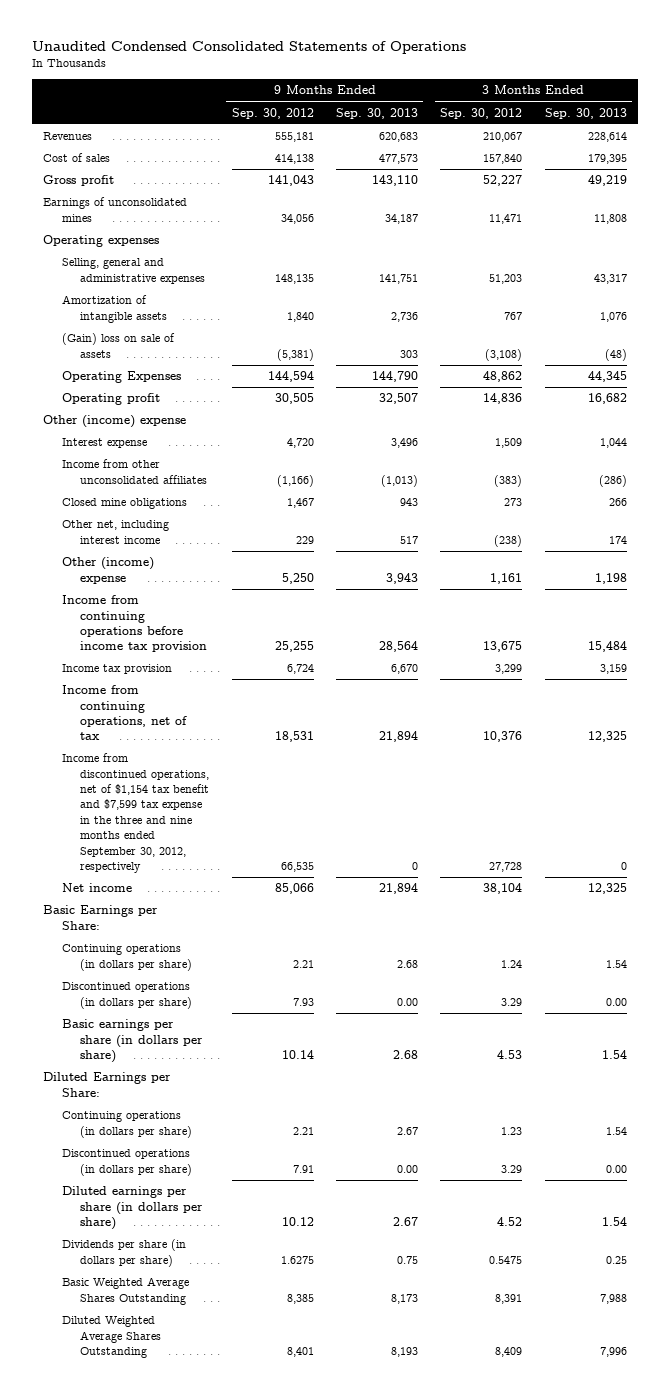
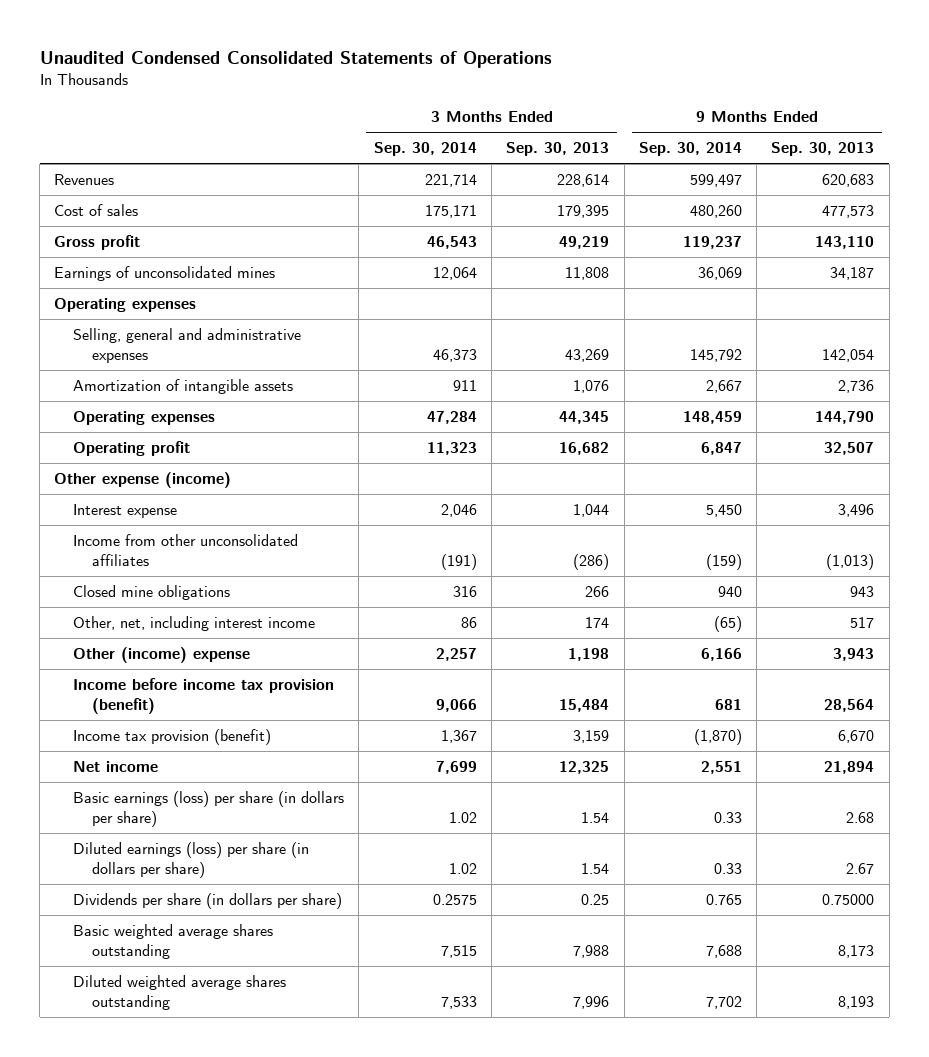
- | 9 Months Ended Sep. 30, 2012 | 9 Months Ended Sep. 30, 2013 | 3 Months Ended Sep. 30, 2012 | 3 Months Ended Sep. 30, 2013
+ | 3 Months Ended Sep. 30, 2014 | 3 Months Ended Sep. 30, 2013 | 9 Months Ended Sep. 30, 2014 | 9 Months Ended Sep. 30, 2013
- Selling, general and administrative expenses | 148,135 | 141,751 | 51,203 | 43,317
+ Selling, general and administrative expenses | 46,373 | 43,269 | 145,792 | 142,054
- (Gain) loss on sale of assets | (5,381) | 303 | (3,108) | (48)
- Operating Expenses | 144,594 | 144,790 | 48,862 | 44,345
+ Operating expenses | 47,284 | 44,345 | 148,459 | 144,790
- Other (income) expense
+ Other expense (income)
- Other net, including interest income | 229 | 517 | (238) | 174
+ Other, net, including interest income | 86 | 174 | (65) | 517
- Income from continuing operations before income tax provision | 25,255 | 28,564 | 13,675 | 15,484
- Income tax provision | 6,724 | 6,670 | 3,299 | 3,159
- Income from continuing operations, net of tax | 18,531 | 21,894 | 10,376 | 12,325
- Income from discontinued operations, net of $1,154 tax benefit and $7,599 tax expense in the three and nine months ended September 30, 2012, respectively | 66,535 | 0 | 27,728 | 0
+ Income before income tax provision (benefit) | 9,066 | 15,484 | 681 | 28,564
+ Income tax provision (benefit) | 1,367 | 3,159 | (1,870) | 6,670
- Basic Earnings per Share:
- Continuing operations (in dollars per share) | 2.21 | 2.68 | 1.24 | 1.54
- Discontinued operations (in dollars per share) | 7.93 | 0.00 | 3.29 | 0.00
- Basic earnings per share (in dollars per share) | 10.14 | 2.68 | 4.53 | 1.54
- Diluted Earnings per Share:
- Continuing operations (in dollars per share) | 2.21 | 2.67 | 1.23 | 1.54
- Discontinued operations (in dollars per share) | 7.91 | 0.00 | 3.29 | 0.00
- Diluted earnings per share (in dollars per share) | 10.12 | 2.67 | 4.52 | 1.54
- Dividends per share (in dollars per share) | 1.6275 | 0.75 | 0.5475 | 0.25
- Basic Weighted Average Shares Outstanding | 8,385 | 8,173 | 8,391 | 7,988
- Diluted Weighted Average Shares Outstanding | 8,401 | 8,193 | 8,409 | 7,996
+ Basic earnings (loss) per share (in dollars per share) | 1.02 | 1.54 | 0.33 | 2.68
+ Diluted earnings (loss) per share (in dollars per share) | 1.02 | 1.54 | 0.33 | 2.67
+ Dividends per share (in dollars per share) | 0.2575 | 0.25 | 0.765 | 0.75000
+ Basic weighted average shares outstanding | 7,515 | 7,988 | 7,688 | 8,173
+ Diluted weighted average shares outstanding | 7,533 | 7,996 | 7,702 | 8,193

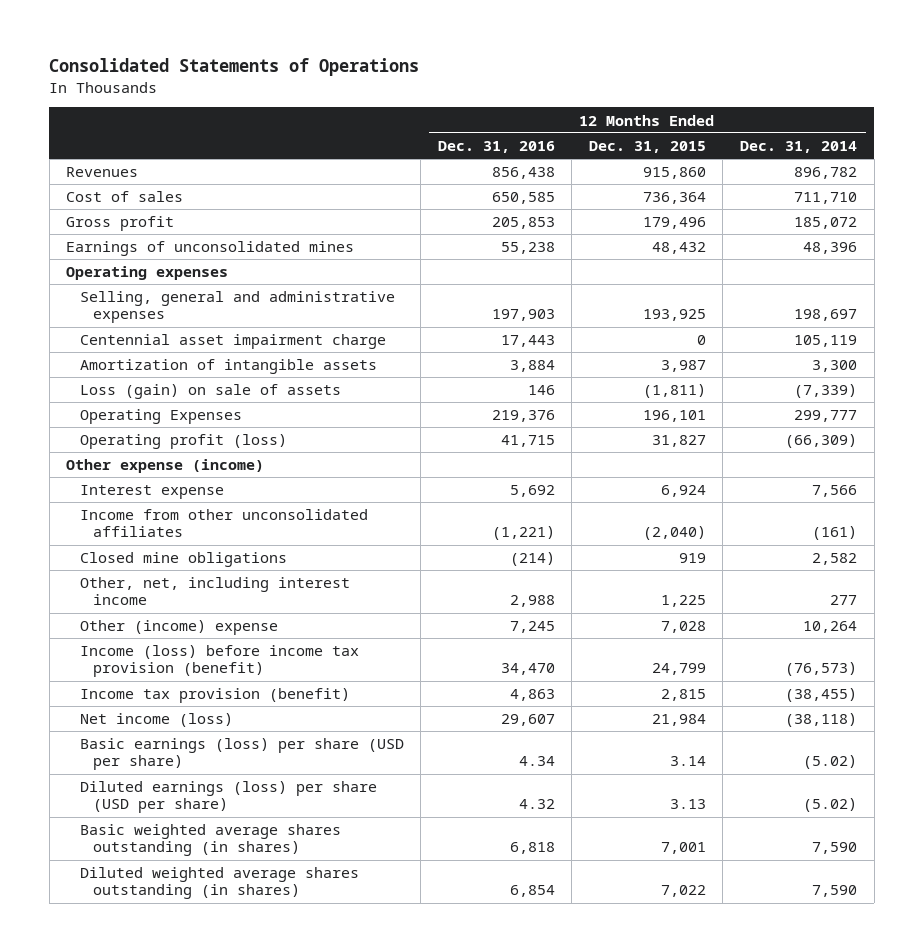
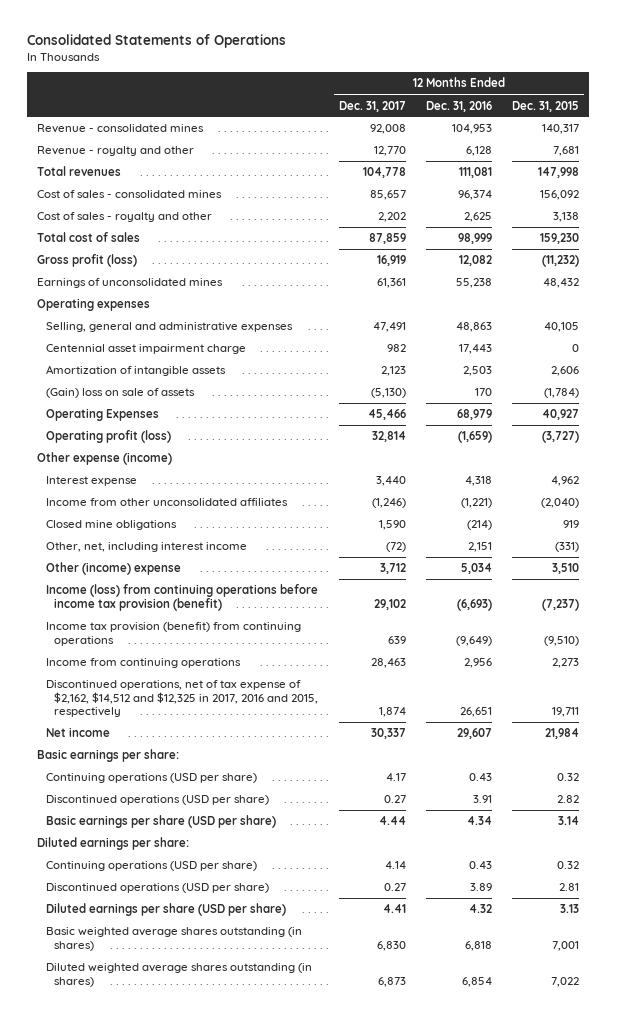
- | 12 Months Ended Dec. 31, 2016 | 12 Months Ended Dec. 31, 2015 | 12 Months Ended Dec. 31, 2014
+ | 12 Months Ended Dec. 31, 2017 | 12 Months Ended Dec. 31, 2016 | 12 Months Ended Dec. 31, 2015
- Revenues | 856,438 | 915,860 | 896,782
- Cost of sales | 650,585 | 736,364 | 711,710
- Gross profit | 205,853 | 179,496 | 185,072
+ Revenue - consolidated mines | 92,008 | 104,953 | 140,317
+ Revenue - royalty and other | 12,770 | 6,128 | 7,681
+ Total revenues | 104,778 | 111,081 | 147,998
+ Cost of sales - consolidated mines | 85,657 | 96,374 | 156,092
+ Cost of sales - royalty and other | 2,202 | 2,625 | 3,138
+ Total cost of sales | 87,859 | 98,999 | 159,230
+ Gross profit (loss) | 16,919 | 12,082 | (11,232)
- Selling, general and administrative expenses | 197,903 | 193,925 | 198,697
+ Selling, general and administrative expenses | 47,491 | 48,863 | 40,105
- Amortization of intangible assets | 3,884 | 3,987 | 3,300
- Loss (gain) on sale of assets | 146 | (1,811) | (7,339)
- Operating Expenses | 219,376 | 196,101 | 299,777
- Operating profit (loss) | 41,715 | 31,827 | (66,309)
+ Amortization of intangible assets | 2,123 | 2,503 | 2,606
+ (Gain) loss on sale of assets | (5,130) | 170 | (1,784)
+ Operating Expenses | 45,466 | 68,979 | 40,927
+ Operating profit (loss) | 32,814 | (1,659) | (3,727)
- Interest expense | 5,692 | 6,924 | 7,566
+ Interest expense | 3,440 | 4,318 | 4,962
- Other, net, including interest income | 2,988 | 1,225 | 277
- Other (income) expense | 7,245 | 7,028 | 10,264
- Income (loss) before income tax provision (benefit) | 34,470 | 24,799 | (76,573)
- Income tax provision (benefit) | 4,863 | 2,815 | (38,455)
- Net income (loss) | 29,607 | 21,984 | (38,118)
- Basic earnings (loss) per share (USD per share) | 4.34 | 3.14 | (5.02)
- Diluted earnings (loss) per share (USD per share) | 4.32 | 3.13 | (5.02)
+ Other, net, including interest income | (72) | 2,151 | (331)
+ Other (income) expense | 3,712 | 5,034 | 3,510
+ Income (loss) from continuing operations before income tax provision (benefit) | 29,102 | (6,693) | (7,237)
+ Income tax provision (benefit) from continuing operations | 639 | (9,649) | (9,510)
+ Income from continuing operations | 28,463 | 2,956 | 2,273
+ Discontinued operations, net of tax expense of $2,162, $14,512 and $12,325 in 2017, 2016 and 2015, respectively | 1,874 | 26,651 | 19,711
+ Net income | 30,337 | 29,607 | 21,984
+ Basic earnings per share:
+ Continuing operations (USD per share) | 4.17 | 0.43 | 0.32
+ Discontinued operations (USD per share) | 0.27 | 3.91 | 2.82
+ Basic earnings per share (USD per share) | 4.44 | 4.34 | 3.14
+ Diluted earnings per share:
+ Continuing operations (USD per share) | 4.14 | 0.43 | 0.32
+ Discontinued operations (USD per share) | 0.27 | 3.89 | 2.81
+ Diluted earnings per share (USD per share) | 4.41 | 4.32 | 3.13

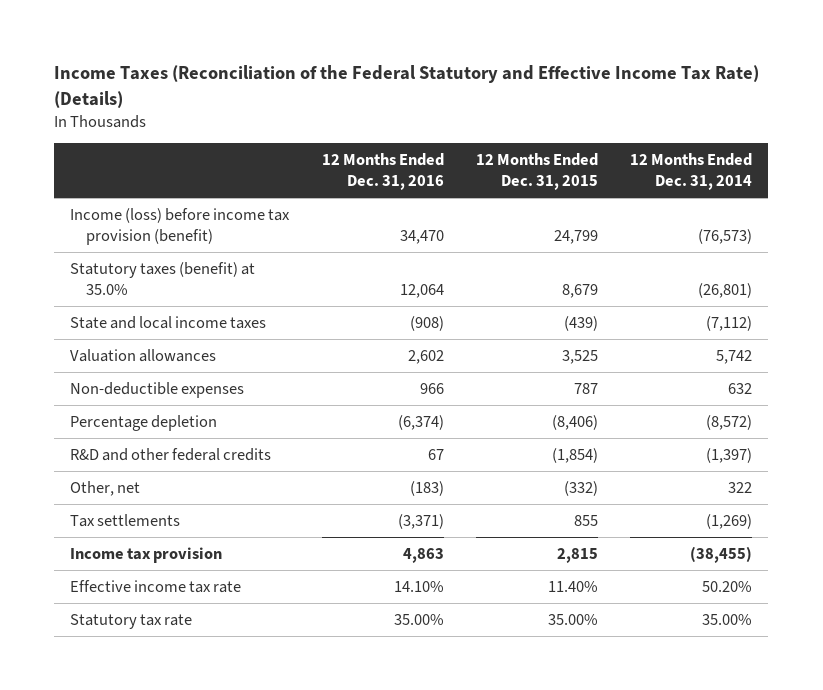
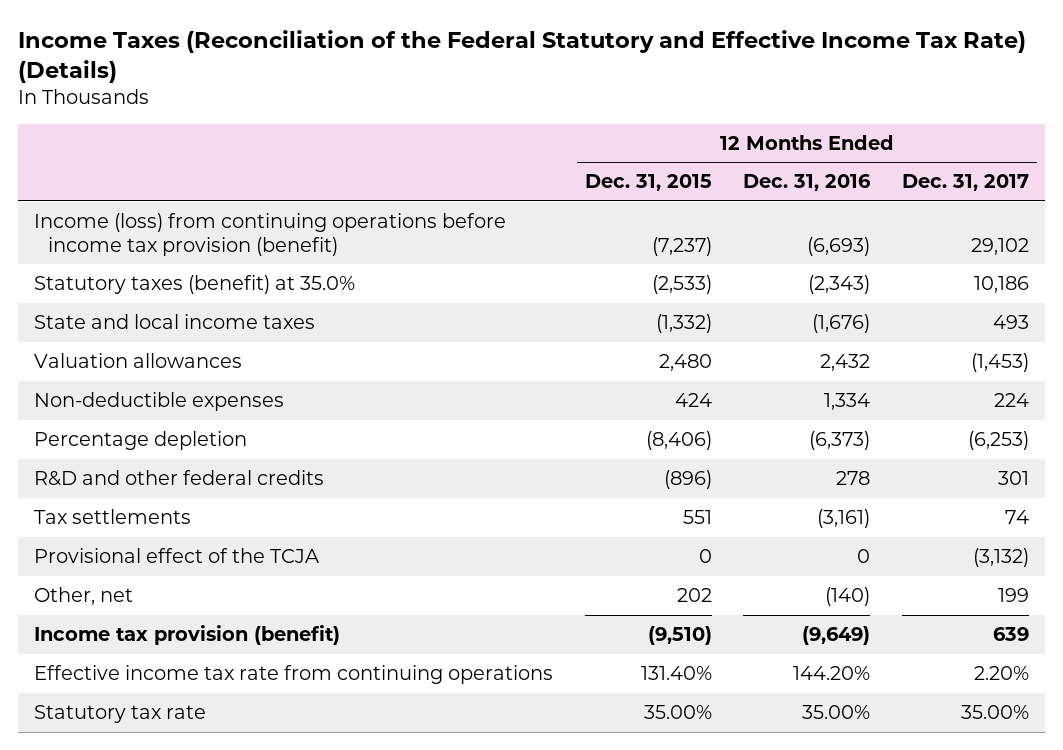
- | 12 Months Ended Dec. 31, 2016 | 12 Months Ended Dec. 31, 2015 | 12 Months Ended Dec. 31, 2014
+ | 12 Months Ended Dec. 31, 2015 | 12 Months Ended Dec. 31, 2016 | 12 Months Ended Dec. 31, 2017
- Income (loss) before income tax provision (benefit) | 34,470 | 24,799 | (76,573)
- Statutory taxes (benefit) at 35.0% | 12,064 | 8,679 | (26,801)
- State and local income taxes | (908) | (439) | (7,112)
- Valuation allowances | 2,602 | 3,525 | 5,742
- Non-deductible expenses | 966 | 787 | 632
- Percentage depletion | (6,374) | (8,406) | (8,572)
- R&D and other federal credits | 67 | (1,854) | (1,397)
- Other, net | (183) | (332) | 322
- Tax settlements | (3,371) | 855 | (1,269)
- Income tax provision | 4,863 | 2,815 | (38,455)
- Effective income tax rate | 14.10% | 11.40% | 50.20%
+ Income (loss) from continuing operations before income tax provision (benefit) | (7,237) | (6,693) | 29,102
+ Statutory taxes (benefit) at 35.0% | (2,533) | (2,343) | 10,186
+ State and local income taxes | (1,332) | (1,676) | 493
+ Valuation allowances | 2,480 | 2,432 | (1,453)
+ Non-deductible expenses | 424 | 1,334 | 224
+ Percentage depletion | (8,406) | (6,373) | (6,253)
+ R&D and other federal credits | (896) | 278 | 301
+ Tax settlements | 551 | (3,161) | 74
+ Provisional effect of the TCJA | 0 | 0 | (3,132)
+ Other, net | 202 | (140) | 199
+ Income tax provision (benefit) | (9,510) | (9,649) | 639
+ Effective income tax rate from continuing operations | 131.40% | 144.20% | 2.20%

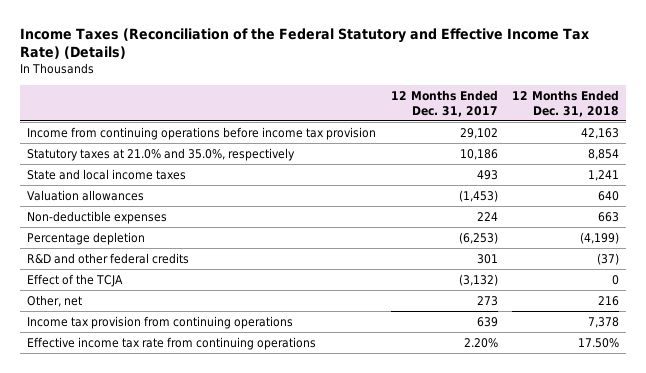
- | 12 Months Ended Dec. 31, 2015 | 12 Months Ended Dec. 31, 2016 | 12 Months Ended Dec. 31, 2017
+ | 12 Months Ended Dec. 31, 2017 | 12 Months Ended Dec. 31, 2018
- Income (loss) from continuing operations before income tax provision (benefit) | (7,237) | (6,693) | 29,102
- Statutory taxes (benefit) at 35.0% | (2,533) | (2,343) | 10,186
+ Income from continuing operations before income tax provision | 29,102 | 42,163
+ Statutory taxes at 21.0% and 35.0%, respectively | 10,186 | 8,854
- Tax settlements | 551 | (3,161) | 74
- Provisional effect of the TCJA | 0 | 0 | (3,132)
- Other, net | 202 | (140) | 199
- Income tax provision (benefit) | (9,510) | (9,649) | 639
+ Effect of the TCJA | (3,132) | 0
+ Other, net | 273 | 216
+ Income tax provision from continuing operations | 639 | 7,378
- Statutory tax rate | 35.00% | 35.00% | 35.00%

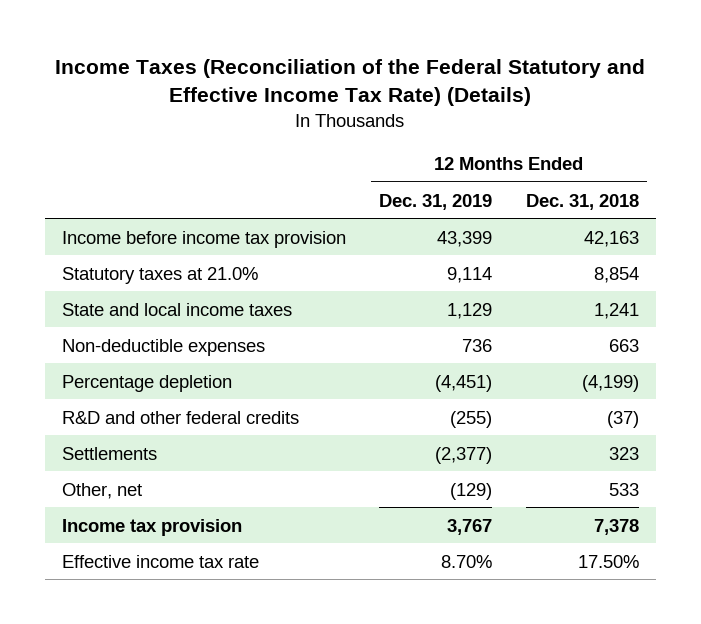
- | 12 Months Ended Dec. 31, 2017 | 12 Months Ended Dec. 31, 2018
+ | 12 Months Ended Dec. 31, 2019 | 12 Months Ended Dec. 31, 2018
- Income from continuing operations before income tax provision | 29,102 | 42,163
- Statutory taxes at 21.0% and 35.0%, respectively | 10,186 | 8,854
+ Income before income tax provision | 43,399 | 42,163
+ Statutory taxes at 21.0% | 9,114 | 8,854
- Valuation allowances | (1,453) | 640
- Effect of the TCJA | (3,132) | 0
- Other, net | 273 | 216
- Income tax provision from continuing operations | 639 | 7,378
- Effective income tax rate from continuing operations | 2.20% | 17.50%
+ Settlements | (2,377) | 323
+ Other, net | (129) | 533
+ Income tax provision | 3,767 | 7,378
+ Effective income tax rate | 8.70% | 17.50%

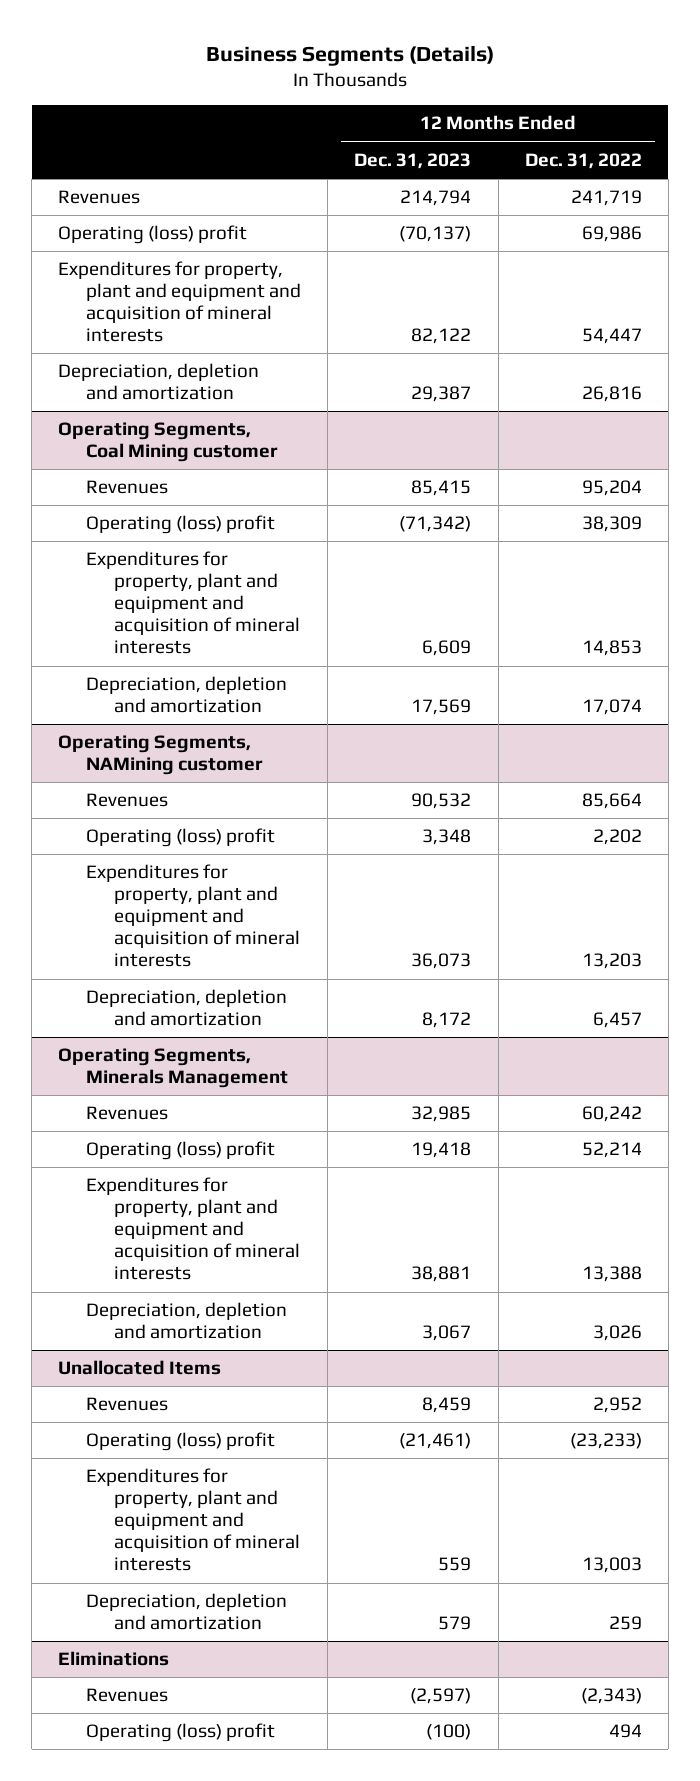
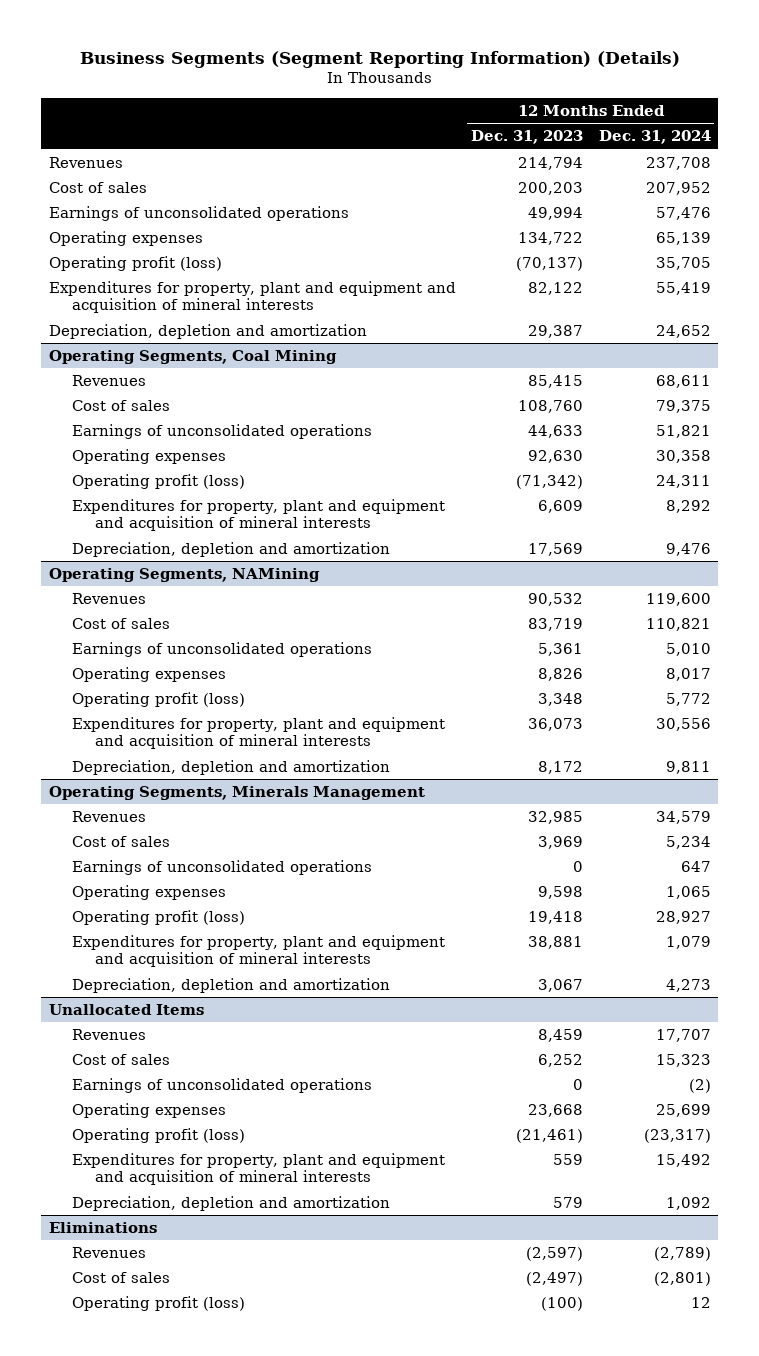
- Business Segments (Details)
+ Business Segments (Segment Reporting Information) (Details)
- | 12 Months Ended Dec. 31, 2023 | 12 Months Ended Dec. 31, 2022
+ | 12 Months Ended Dec. 31, 2023 | 12 Months Ended Dec. 31, 2024
- Operating (loss) profit | (70,137) | 69,986
+ Cost of sales | 200,203 | 207,952
+ Earnings of unconsolidated operations | 49,994 | 57,476
+ Operating expenses | 134,722 | 65,139
+ Operating profit (loss) | (70,137) | 35,705
- Operating Segments, Coal Mining customer
+ Operating Segments, Coal Mining
- Operating (loss) profit | (71,342) | 38,309
+ Cost of sales | 108,760 | 79,375
+ Earnings of unconsolidated operations | 44,633 | 51,821
+ Operating expenses | 92,630 | 30,358
+ Operating profit (loss) | (71,342) | 24,311
- Operating Segments, NAMining customer
+ Operating Segments, NAMining
- Operating (loss) profit | 3,348 | 2,202
+ Cost of sales | 83,719 | 110,821
+ Earnings of unconsolidated operations | 5,361 | 5,010
+ Operating expenses | 8,826 | 8,017
+ Operating profit (loss) | 3,348 | 5,772
@ Operating Segments, Minerals Management
- Operating (loss) profit | 19,418 | 52,214
+ Cost of sales | 3,969 | 5,234
+ Earnings of unconsolidated operations | 0 | 647
+ Operating expenses | 9,598 | 1,065
+ Operating profit (loss) | 19,418 | 28,927
@ Unallocated Items
- Operating (loss) profit | (21,461) | (23,233)
+ Cost of sales | 6,252 | 15,323
+ Earnings of unconsolidated operations | 0 | (2)
+ Operating expenses | 23,668 | 25,699
+ Operating profit (loss) | (21,461) | (23,317)
@ Eliminations
- Operating (loss) profit | (100) | 494
+ Cost of sales | (2,497) | (2,801)
+ Operating profit (loss) | (100) | 12

